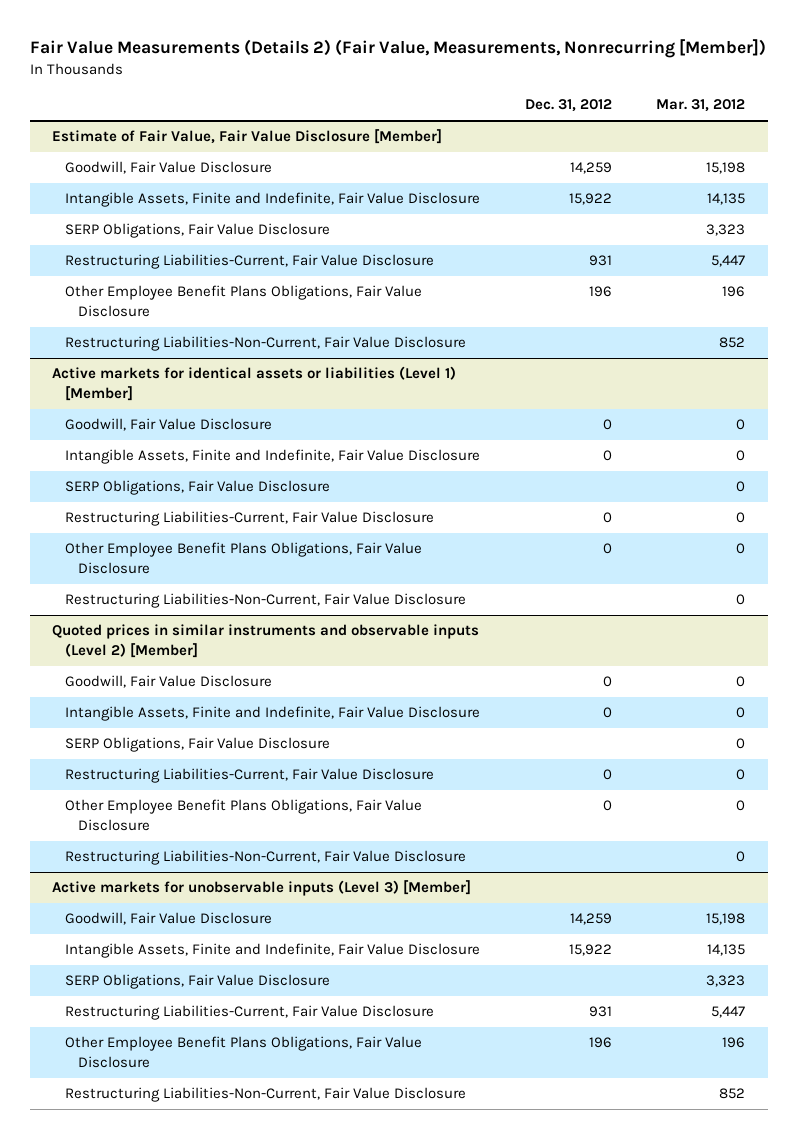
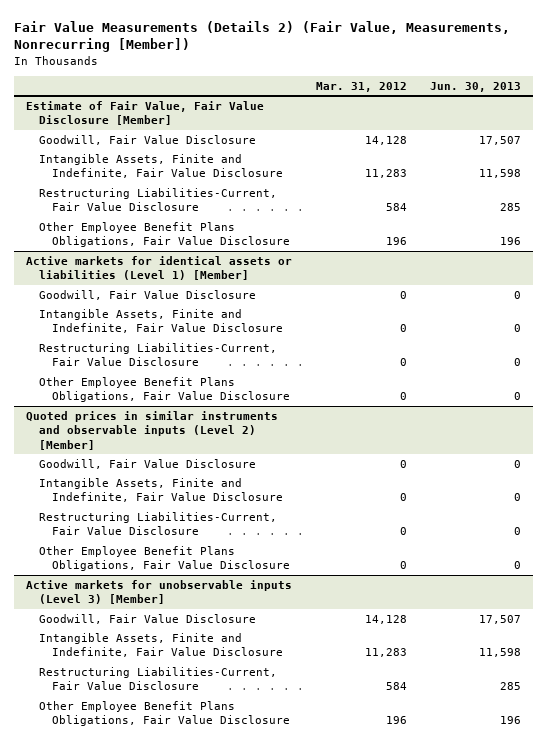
- | Dec. 31, 2012 | Mar. 31, 2012
+ | Mar. 31, 2012 | Jun. 30, 2013
@ Estimate of Fair Value, Fair Value Disclosure [Member]
- Goodwill, Fair Value Disclosure | 14,259 | 15,198
- Intangible Assets, Finite and Indefinite, Fair Value Disclosure | 15,922 | 14,135
- SERP Obligations, Fair Value Disclosure | | 3,323
- Restructuring Liabilities-Current, Fair Value Disclosure | 931 | 5,447
+ Goodwill, Fair Value Disclosure | 14,128 | 17,507
+ Intangible Assets, Finite and Indefinite, Fair Value Disclosure | 11,283 | 11,598
+ Restructuring Liabilities-Current, Fair Value Disclosure | 584 | 285
- Restructuring Liabilities-Non-Current, Fair Value Disclosure | | 852
@ Active markets for identical assets or liabilities (Level 1) [Member]
- SERP Obligations, Fair Value Disclosure | | 0
- Restructuring Liabilities-Non-Current, Fair Value Disclosure | | 0
@ Quoted prices in similar instruments and observable inputs (Level 2) [Member]
- SERP Obligations, Fair Value Disclosure | | 0
- Restructuring Liabilities-Non-Current, Fair Value Disclosure | | 0
@ Active markets for unobservable inputs (Level 3) [Member]
- Goodwill, Fair Value Disclosure | 14,259 | 15,198
- Intangible Assets, Finite and Indefinite, Fair Value Disclosure | 15,922 | 14,135
- SERP Obligations, Fair Value Disclosure | | 3,323
- Restructuring Liabilities-Current, Fair Value Disclosure | 931 | 5,447
+ Goodwill, Fair Value Disclosure | 14,128 | 17,507
+ Intangible Assets, Finite and Indefinite, Fair Value Disclosure | 11,283 | 11,598
+ Restructuring Liabilities-Current, Fair Value Disclosure | 584 | 285
- Restructuring Liabilities-Non-Current, Fair Value Disclosure | | 852

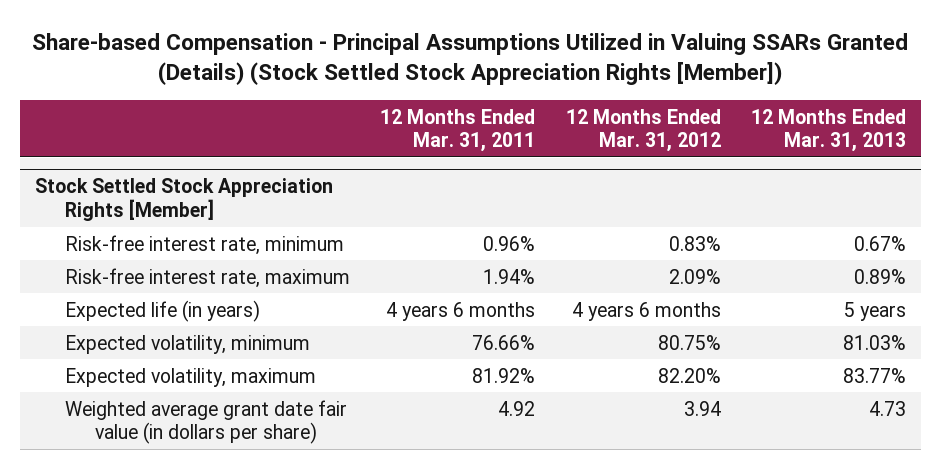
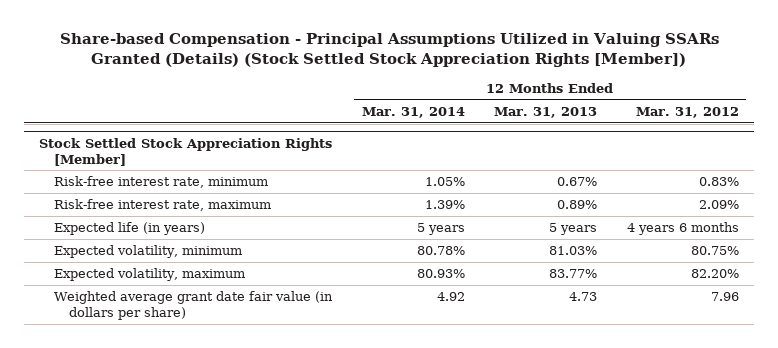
- | 12 Months Ended Mar. 31, 2011 | 12 Months Ended Mar. 31, 2012 | 12 Months Ended Mar. 31, 2013
+ | 12 Months Ended Mar. 31, 2014 | 12 Months Ended Mar. 31, 2013 | 12 Months Ended Mar. 31, 2012
@ Stock Settled Stock Appreciation Rights [Member]
- Weighted average grant date fair value (in dollars per share) | 4.92 | 3.94 | 4.73
+ Weighted average grant date fair value (in dollars per share) | 4.92 | 4.73 | 7.96

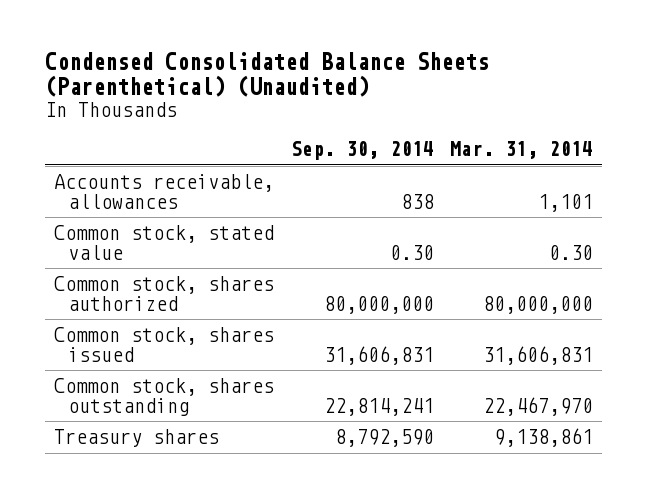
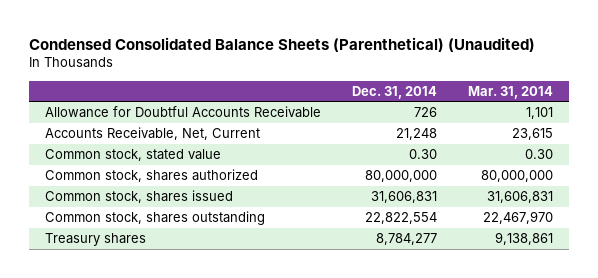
- | Sep. 30, 2014 | Mar. 31, 2014
+ | Dec. 31, 2014 | Mar. 31, 2014
- Accounts receivable, allowances | 838 | 1,101
+ Allowance for Doubtful Accounts Receivable | 726 | 1,101
+ Accounts Receivable, Net, Current | 21,248 | 23,615

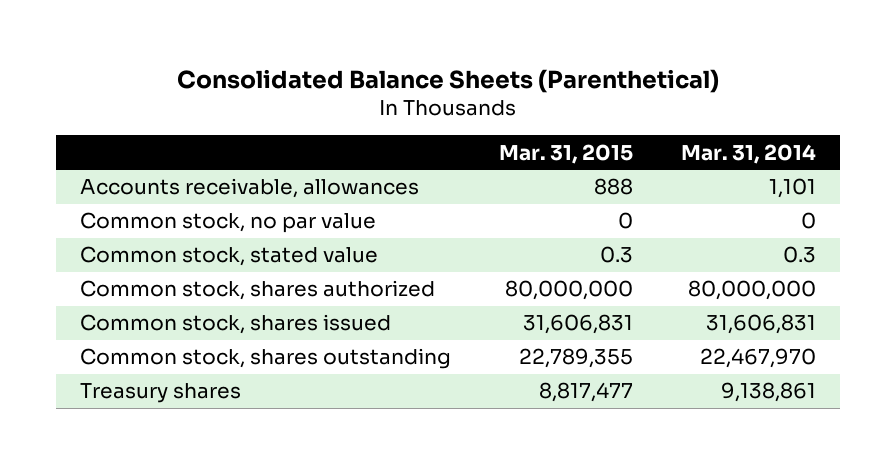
- Condensed Consolidated Balance Sheets (Parenthetical) (Unaudited)
+ Consolidated Balance Sheets (Parenthetical)
- | Dec. 31, 2014 | Mar. 31, 2014
+ | Mar. 31, 2015 | Mar. 31, 2014
- Allowance for Doubtful Accounts Receivable | 726 | 1,101
- Accounts Receivable, Net, Current | 21,248 | 23,615
- Common stock, stated value | 0.30 | 0.30
+ Accounts receivable, allowances | 888 | 1,101
+ Common stock, no par value | 0 | 0
+ Common stock, stated value | 0.3 | 0.3

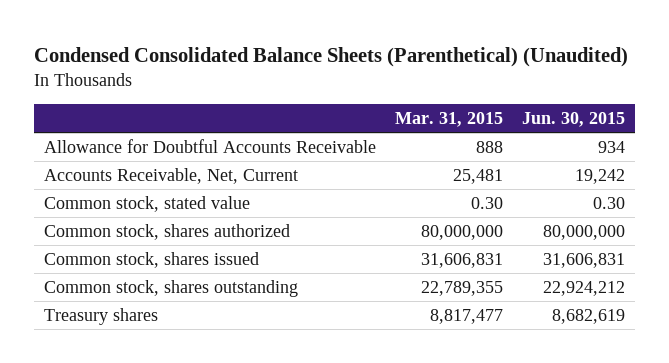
- Consolidated Balance Sheets (Parenthetical)
+ Condensed Consolidated Balance Sheets (Parenthetical) (Unaudited)
- | Mar. 31, 2015 | Mar. 31, 2014
+ | Mar. 31, 2015 | Jun. 30, 2015
- Accounts receivable, allowances | 888 | 1,101
- Common stock, no par value | 0 | 0
- Common stock, stated value | 0.3 | 0.3
+ Allowance for Doubtful Accounts Receivable | 888 | 934
+ Accounts Receivable, Net, Current | 25,481 | 19,242
+ Common stock, stated value | 0.30 | 0.30

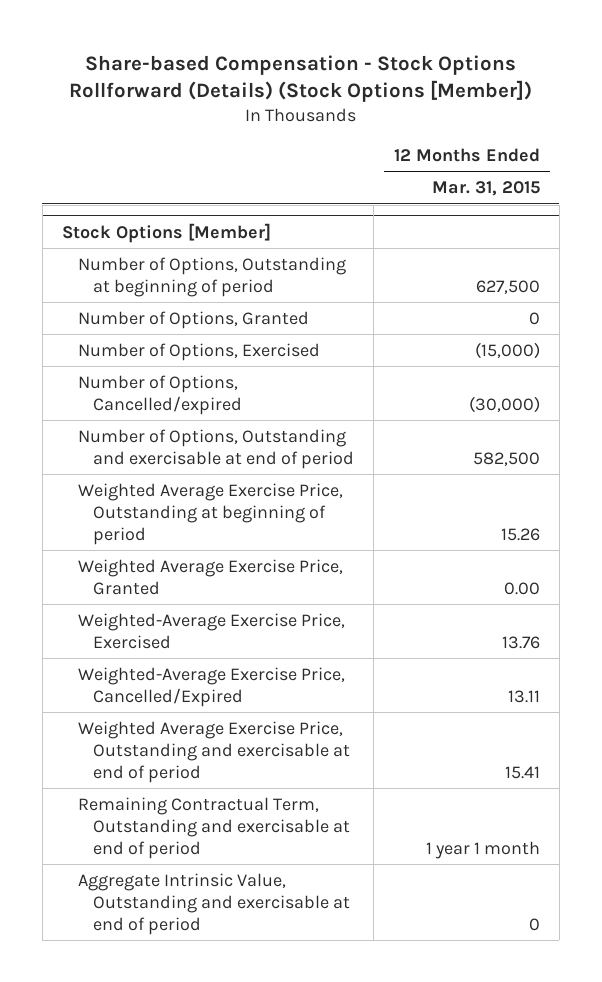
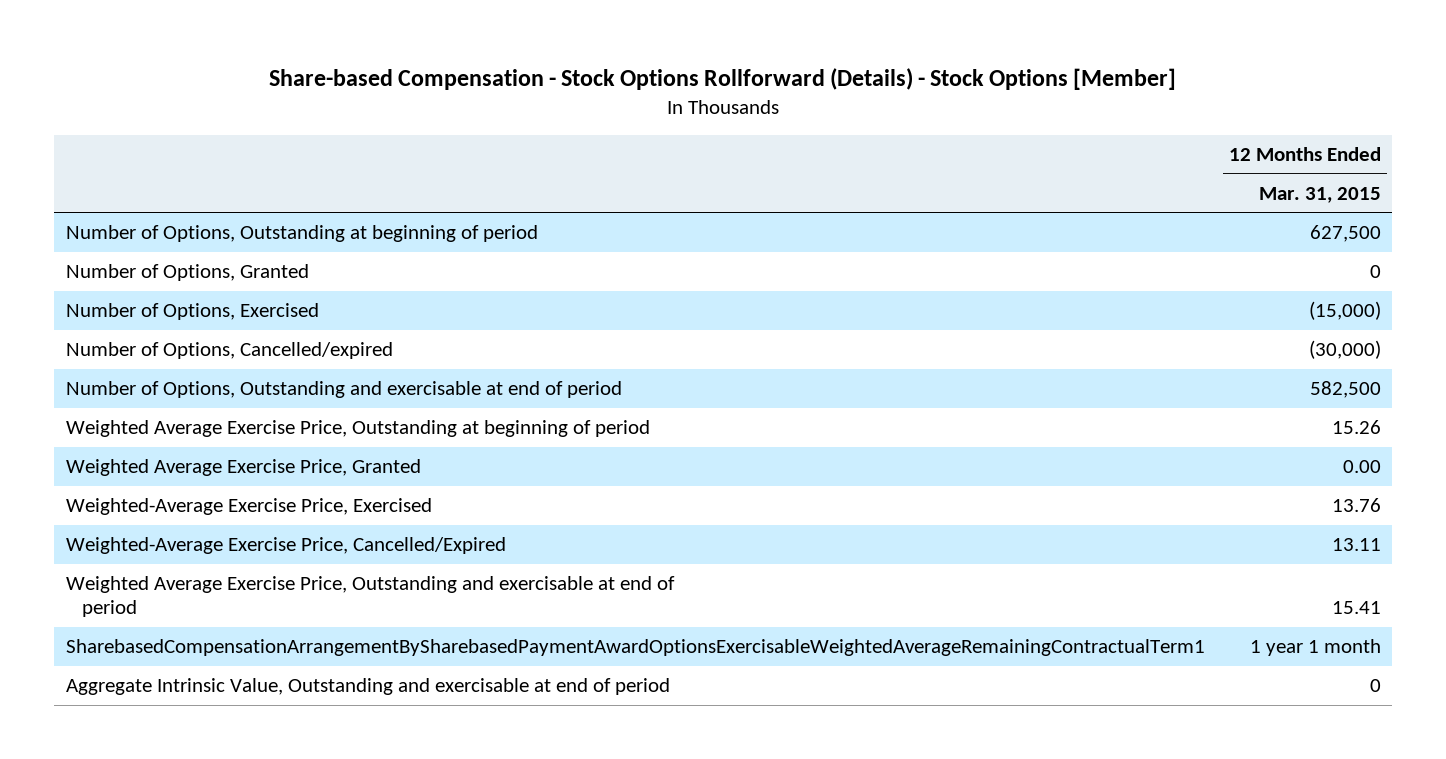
- Share-based Compensation - Stock Options Rollforward (Details) (Stock Options [Member])
+ Share-based Compensation - Stock Options Rollforward (Details) - Stock Options [Member]
- Stock Options [Member]
- Remaining Contractual Term, Outstanding and exercisable at end of period | 1 year 1 month
+ SharebasedCompensationArrangementBySharebasedPaymentAwardOptionsExercisableWeightedAverageRemainingContractualTerm1 | 1 year 1 month

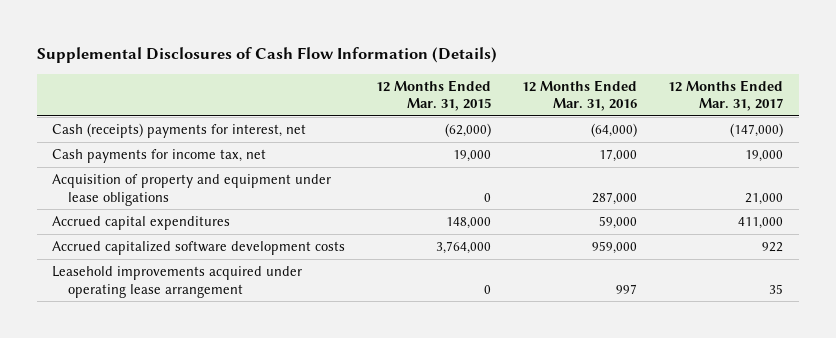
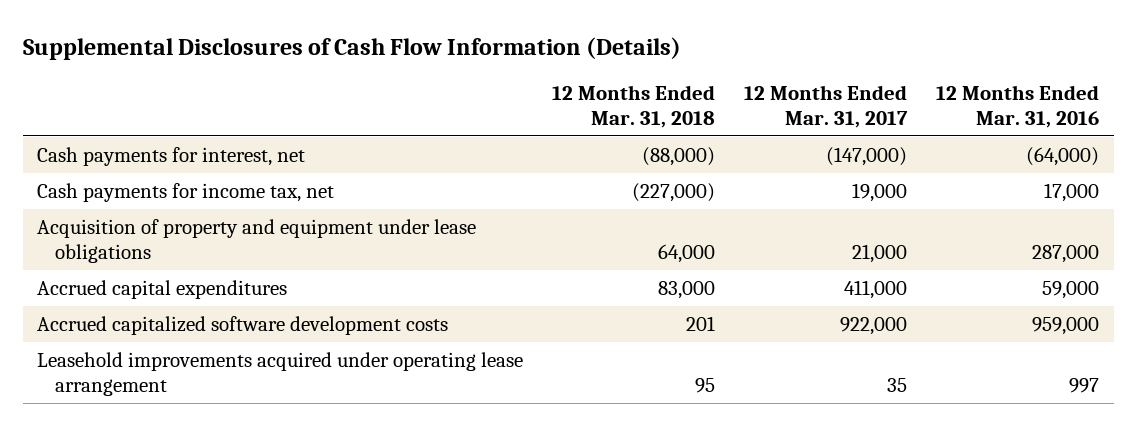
- | 12 Months Ended Mar. 31, 2015 | 12 Months Ended Mar. 31, 2016 | 12 Months Ended Mar. 31, 2017
+ | 12 Months Ended Mar. 31, 2018 | 12 Months Ended Mar. 31, 2017 | 12 Months Ended Mar. 31, 2016
- Cash (receipts) payments for interest, net | (62,000) | (64,000) | (147,000)
+ Cash payments for interest, net | (88,000) | (147,000) | (64,000)
- Accrued capitalized software development costs | 3,764,000 | 959,000 | 922
+ Accrued capitalized software development costs | 201 | 922,000 | 959,000

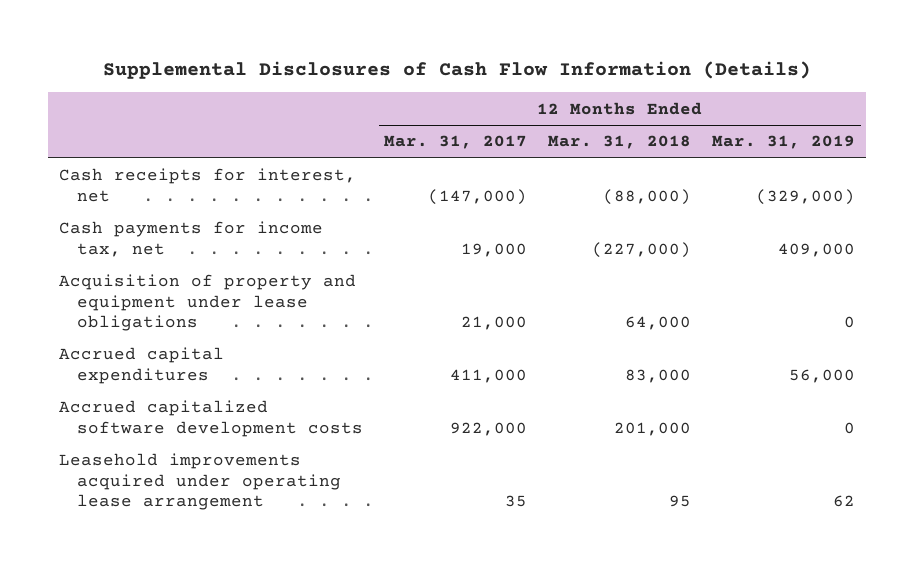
- | 12 Months Ended Mar. 31, 2018 | 12 Months Ended Mar. 31, 2017 | 12 Months Ended Mar. 31, 2016
+ | 12 Months Ended Mar. 31, 2017 | 12 Months Ended Mar. 31, 2018 | 12 Months Ended Mar. 31, 2019
- Cash payments for interest, net | (88,000) | (147,000) | (64,000)
+ Cash receipts for interest, net | (147,000) | (88,000) | (329,000)
- Accrued capitalized software development costs | 201 | 922,000 | 959,000
+ Accrued capitalized software development costs | 922,000 | 201,000 | 0

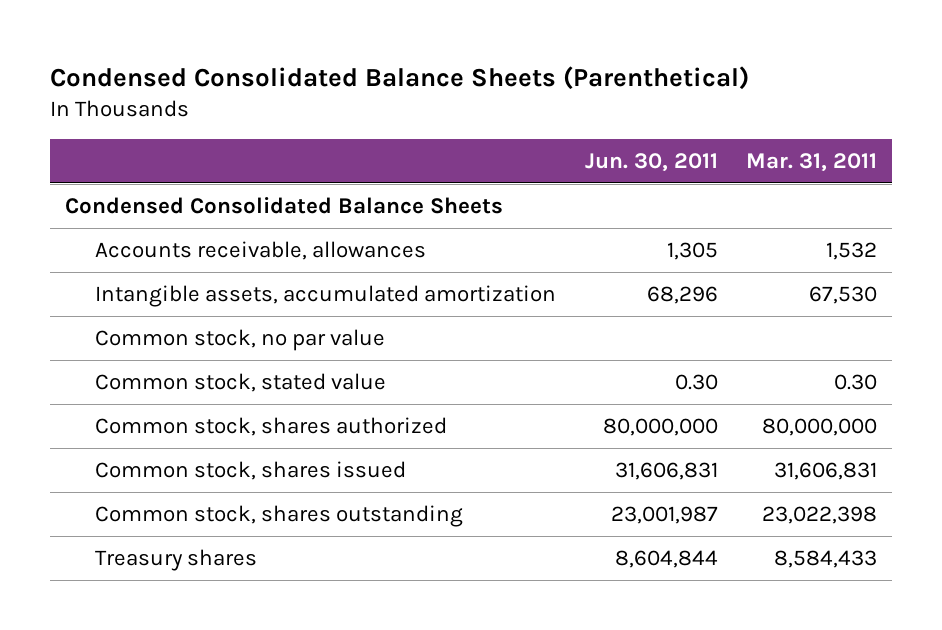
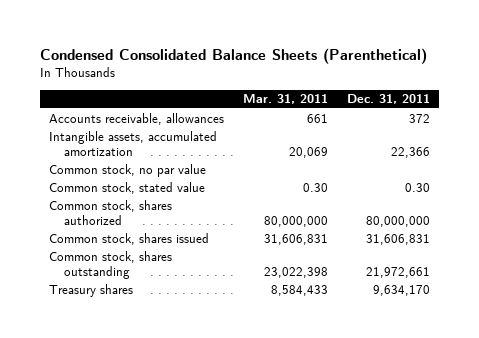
- | Jun. 30, 2011 | Mar. 31, 2011
+ | Mar. 31, 2011 | Dec. 31, 2011
- Condensed Consolidated Balance Sheets
- Accounts receivable, allowances | 1,305 | 1,532
- Intangible assets, accumulated amortization | 68,296 | 67,530
+ Accounts receivable, allowances | 661 | 372
+ Intangible assets, accumulated amortization | 20,069 | 22,366

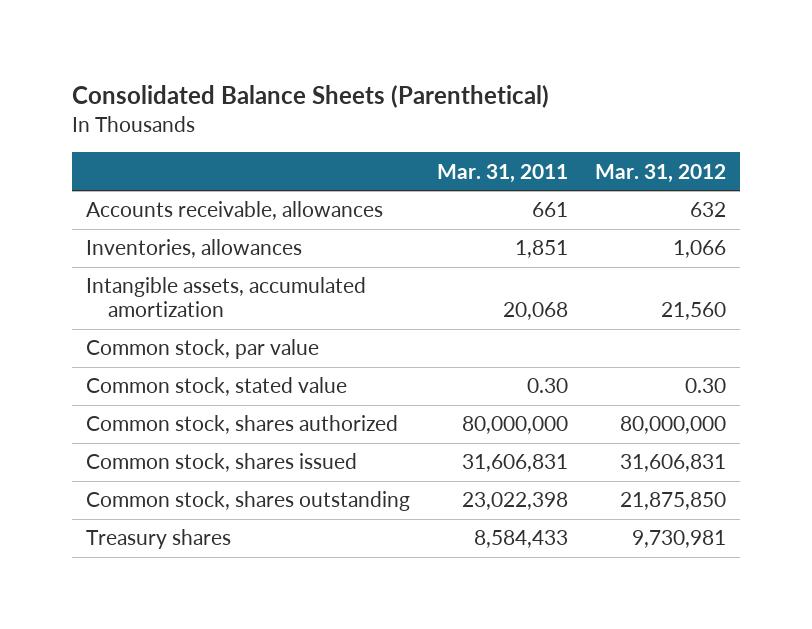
- Condensed Consolidated Balance Sheets (Parenthetical)
+ Consolidated Balance Sheets (Parenthetical)
- | Mar. 31, 2011 | Dec. 31, 2011
+ | Mar. 31, 2011 | Mar. 31, 2012
- Intangible assets, accumulated amortization | 20,069 | 22,366
- Common stock, no par value
+ Inventories, allowances | 1,851 | 1,066
+ Intangible assets, accumulated amortization | 20,068 | 21,560
+ Common stock, par value

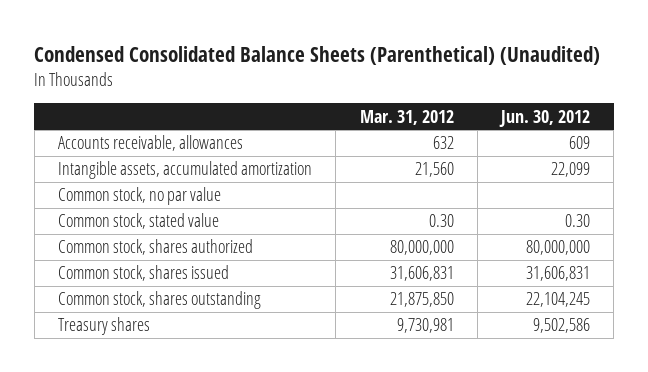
- Consolidated Balance Sheets (Parenthetical)
+ Condensed Consolidated Balance Sheets (Parenthetical) (Unaudited)
- | Mar. 31, 2011 | Mar. 31, 2012
+ | Mar. 31, 2012 | Jun. 30, 2012
- Inventories, allowances | 1,851 | 1,066
- Common stock, par value
+ Common stock, no par value

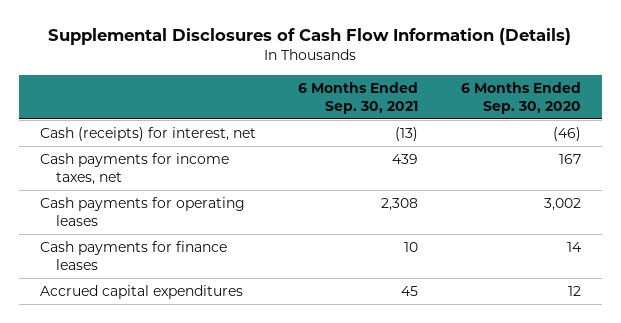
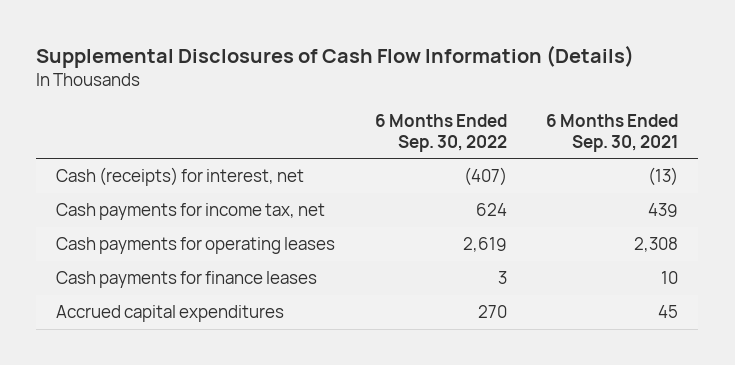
- | 6 Months Ended Sep. 30, 2021 | 6 Months Ended Sep. 30, 2020
+ | 6 Months Ended Sep. 30, 2022 | 6 Months Ended Sep. 30, 2021
- Cash payments for income taxes, net | 439 | 167
+ Cash payments for income tax, net | 624 | 439

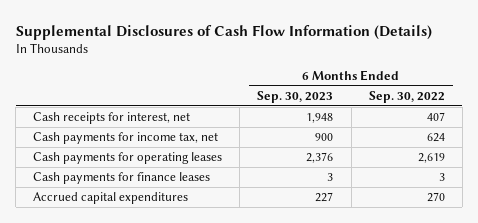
- | 6 Months Ended Sep. 30, 2022 | 6 Months Ended Sep. 30, 2021
+ | 6 Months Ended Sep. 30, 2023 | 6 Months Ended Sep. 30, 2022
- Cash (receipts) for interest, net | (407) | (13)
+ Cash receipts for interest, net | 1,948 | 407

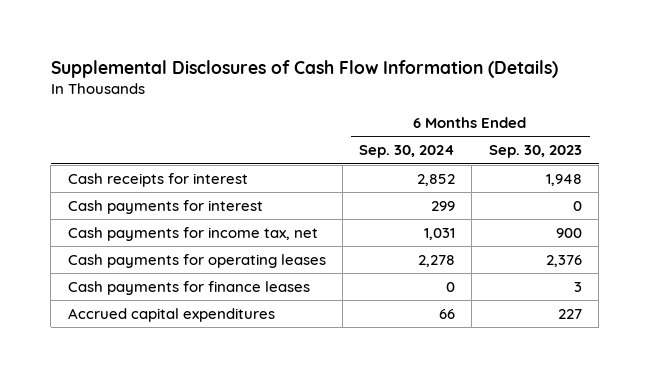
- | 6 Months Ended Sep. 30, 2023 | 6 Months Ended Sep. 30, 2022
+ | 6 Months Ended Sep. 30, 2024 | 6 Months Ended Sep. 30, 2023
- Cash receipts for interest, net | 1,948 | 407
+ Cash receipts for interest | 2,852 | 1,948
+ Cash payments for interest | 299 | 0

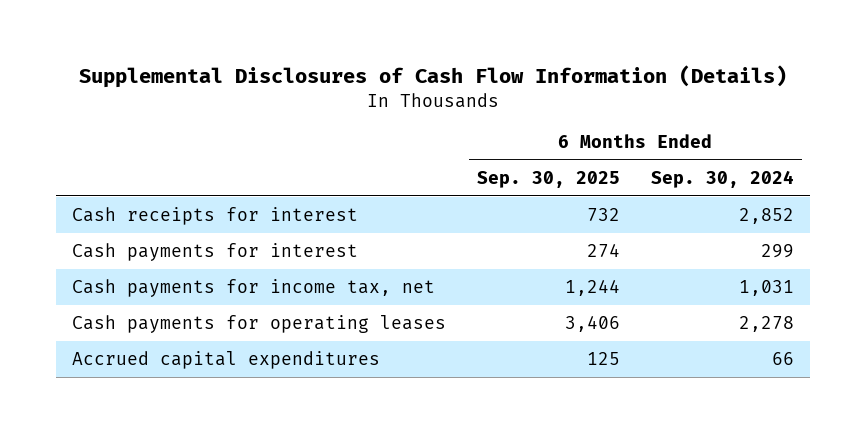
- | 6 Months Ended Sep. 30, 2024 | 6 Months Ended Sep. 30, 2023
+ | 6 Months Ended Sep. 30, 2025 | 6 Months Ended Sep. 30, 2024
- Cash payments for finance leases | 0 | 3

